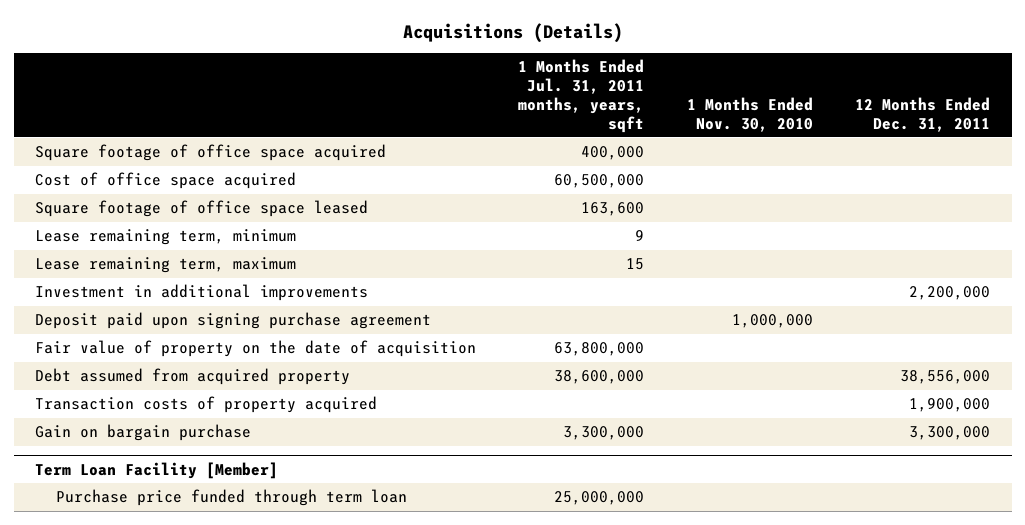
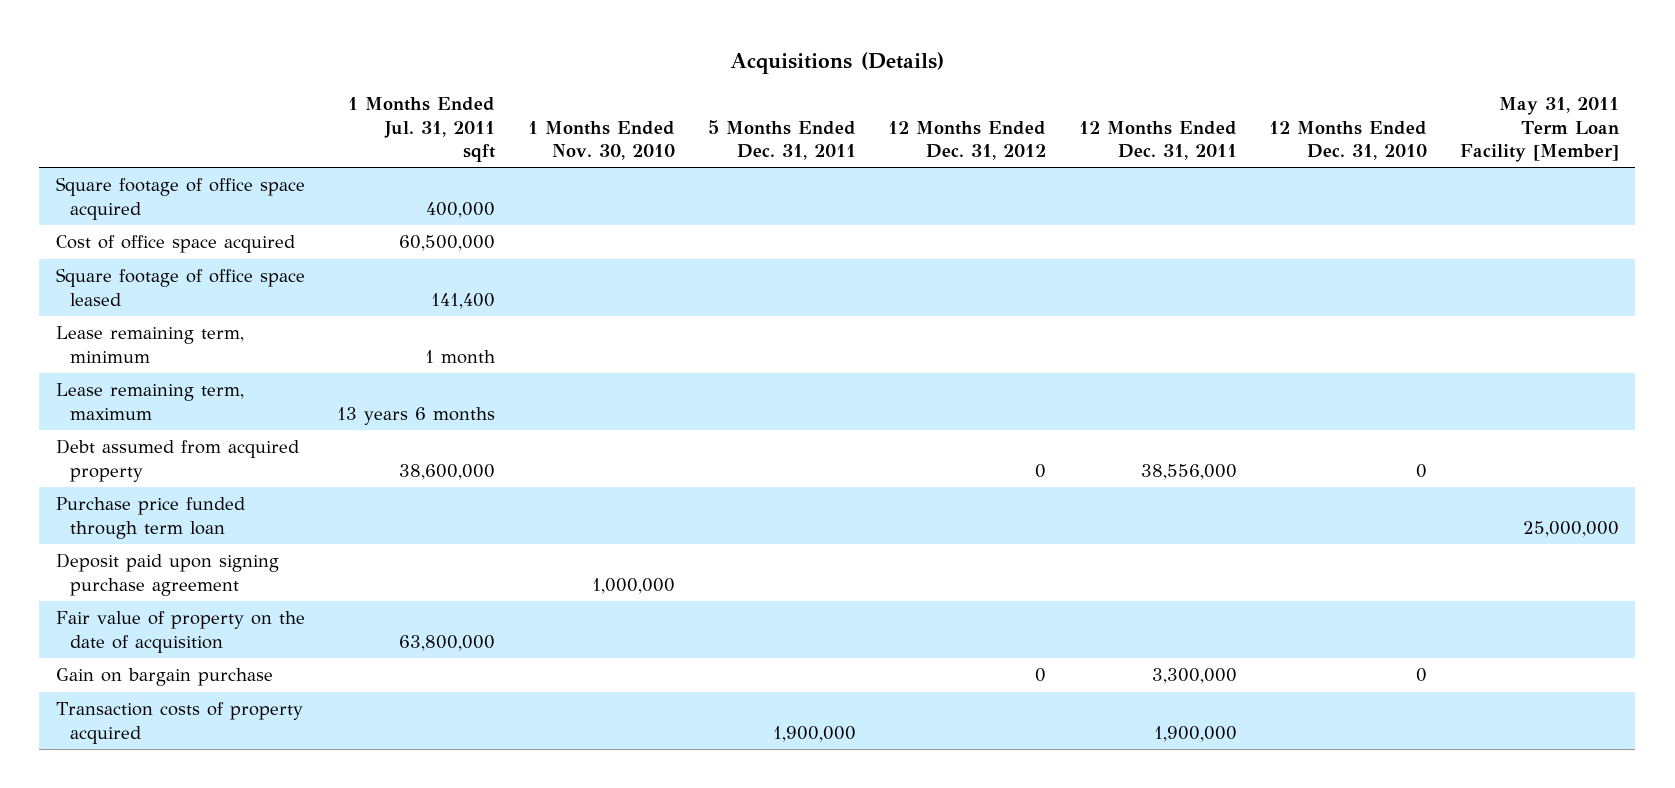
- | 1 Months Ended Jul. 31, 2011 months, years, sqft | 1 Months Ended Nov. 30, 2010 | 12 Months Ended Dec. 31, 2011
+ | 1 Months Ended Jul. 31, 2011 sqft | 1 Months Ended Nov. 30, 2010 | 5 Months Ended Dec. 31, 2011 | 12 Months Ended Dec. 31, 2012 | 12 Months Ended Dec. 31, 2011 | 12 Months Ended Dec. 31, 2010 | May 31, 2011 Term Loan Facility [Member]
- Investment in additional improvements | | | 2,200,000
moved up: Debt assumed from acquired property | 38,600,000 | | | 0 | 38,556,000 | 0 |
+ Purchase price funded through term loan | | | | | | | 25,000,000
- Term Loan Facility [Member]
- Purchase price funded through term loan | 25,000,000 | |
moved down: Transaction costs of property acquired | | | 1,900,000 | | 1,900,000 | |

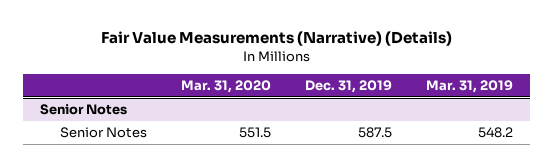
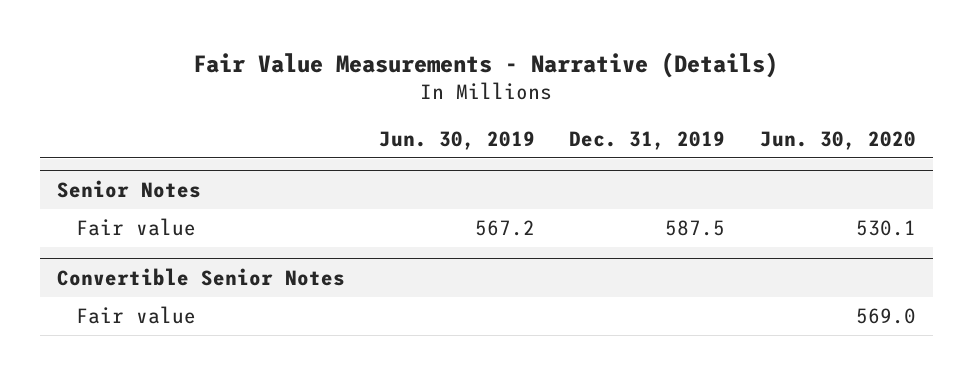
- Fair Value Measurements (Narrative) (Details)
+ Fair Value Measurements - Narrative (Details)
- | Mar. 31, 2020 | Dec. 31, 2019 | Mar. 31, 2019
+ | Jun. 30, 2019 | Dec. 31, 2019 | Jun. 30, 2020
@ Senior Notes
- Senior Notes | 551.5 | 587.5 | 548.2
+ Fair value | 567.2 | 587.5 | 530.1
+ Convertible Senior Notes
+ Fair value | | | 569.0

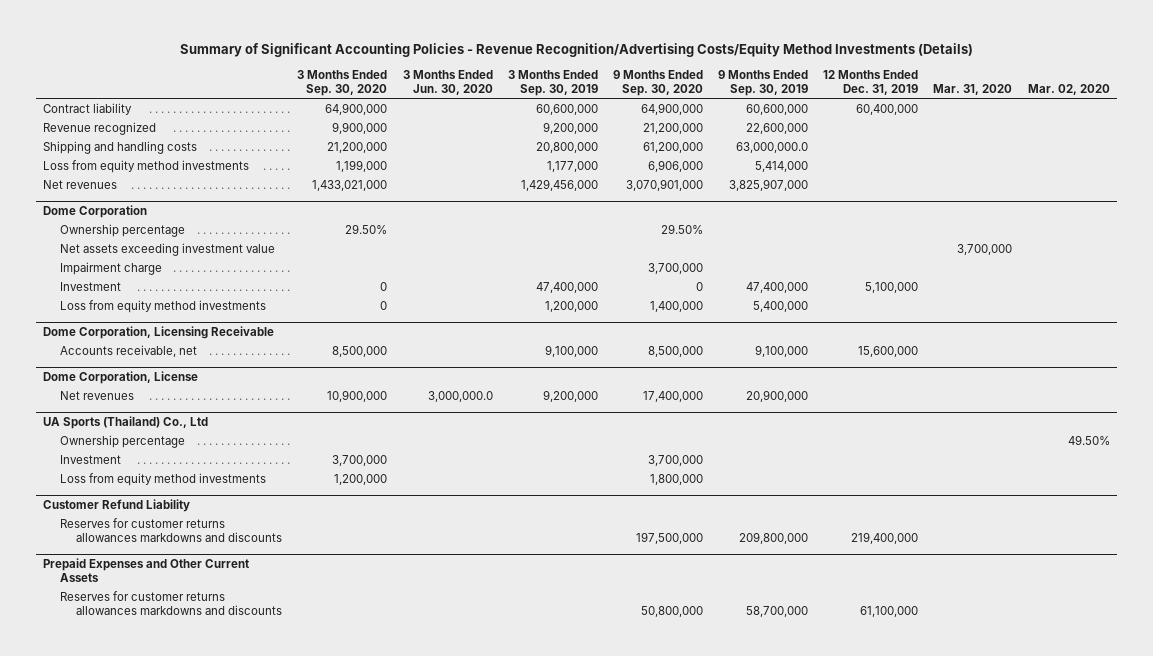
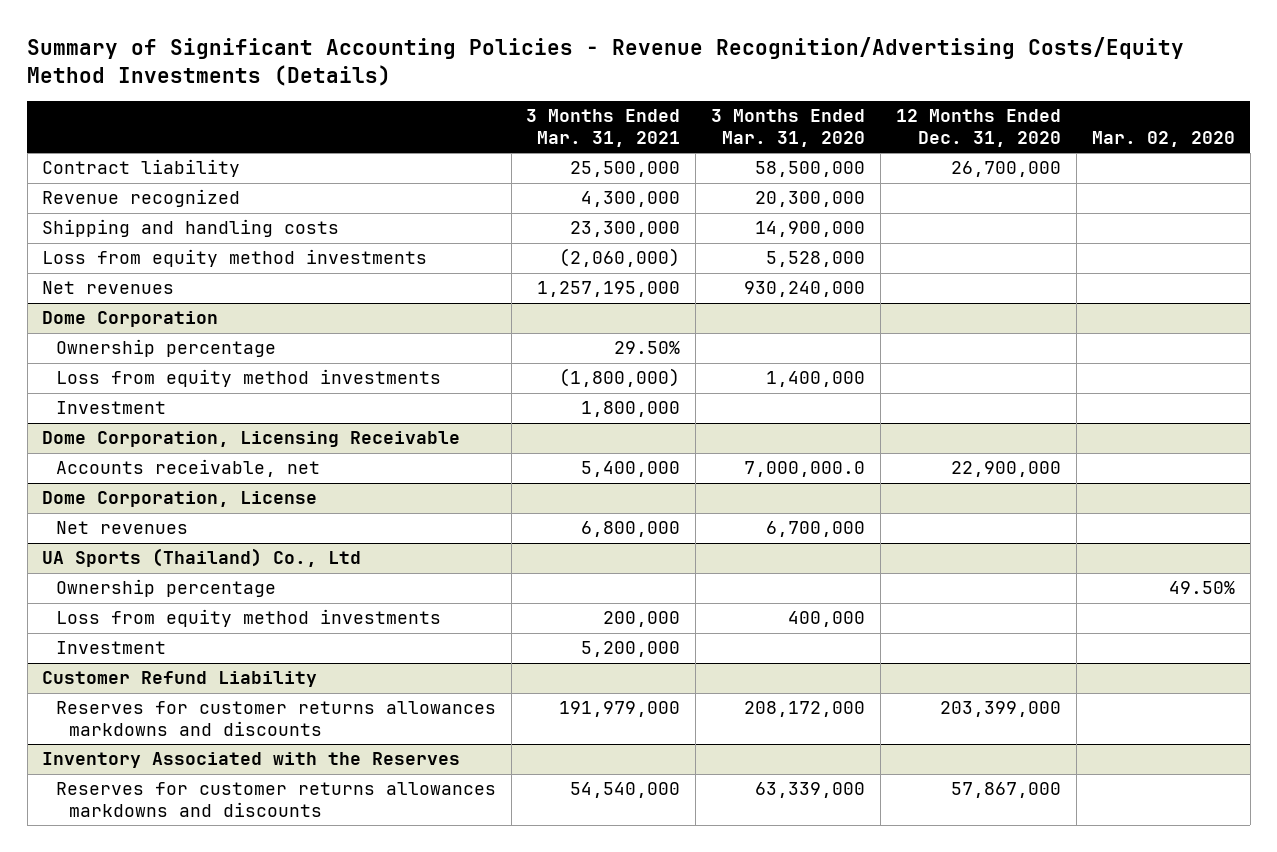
- | 3 Months Ended Sep. 30, 2020 | 3 Months Ended Jun. 30, 2020 | 3 Months Ended Sep. 30, 2019 | 9 Months Ended Sep. 30, 2020 | 9 Months Ended Sep. 30, 2019 | 12 Months Ended Dec. 31, 2019 | Mar. 31, 2020 | Mar. 02, 2020
+ | 3 Months Ended Mar. 31, 2021 | 3 Months Ended Mar. 31, 2020 | 12 Months Ended Dec. 31, 2020 | Mar. 02, 2020
@ Dome Corporation
- Net assets exceeding investment value | | | | | | | 3,700,000 |
- Impairment charge | | | | 3,700,000 | | | |
moved down: Investment | 1,800,000 | | |
@ UA Sports (Thailand) Co., Ltd
moved down: Investment | 5,200,000 | | |
- Prepaid Expenses and Other Current Assets
- Reserves for customer returns allowances markdowns and discounts | | | | 50,800,000 | 58,700,000 | 61,100,000 | |
+ Inventory Associated with the Reserves
+ Reserves for customer returns allowances markdowns and discounts | 54,540,000 | 63,339,000 | 57,867,000 |

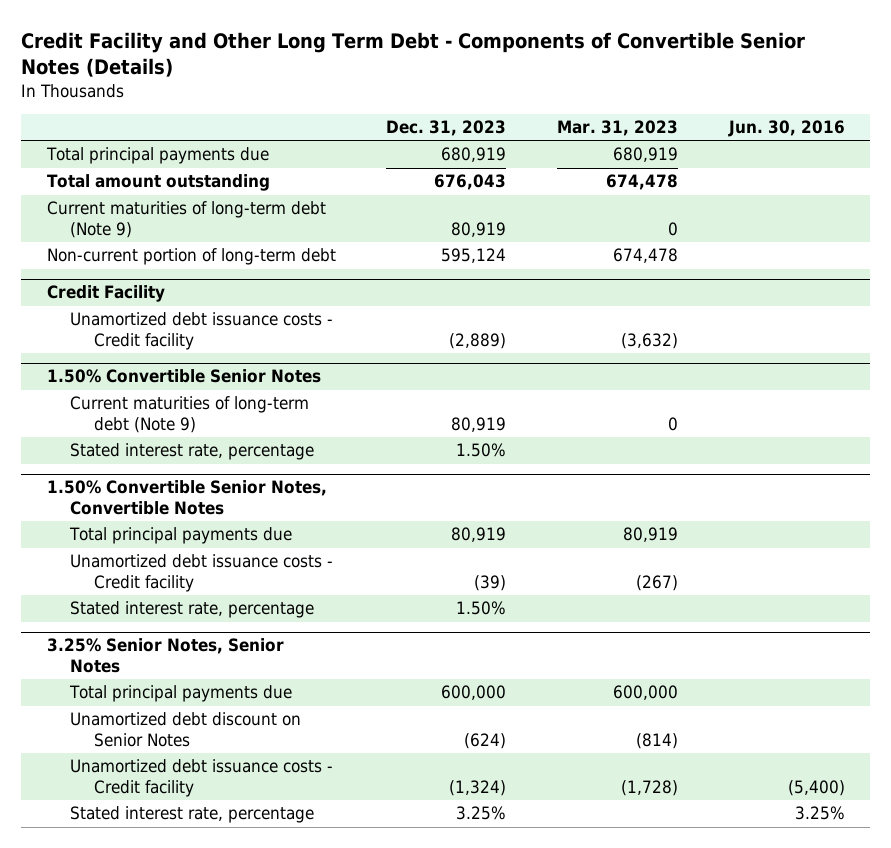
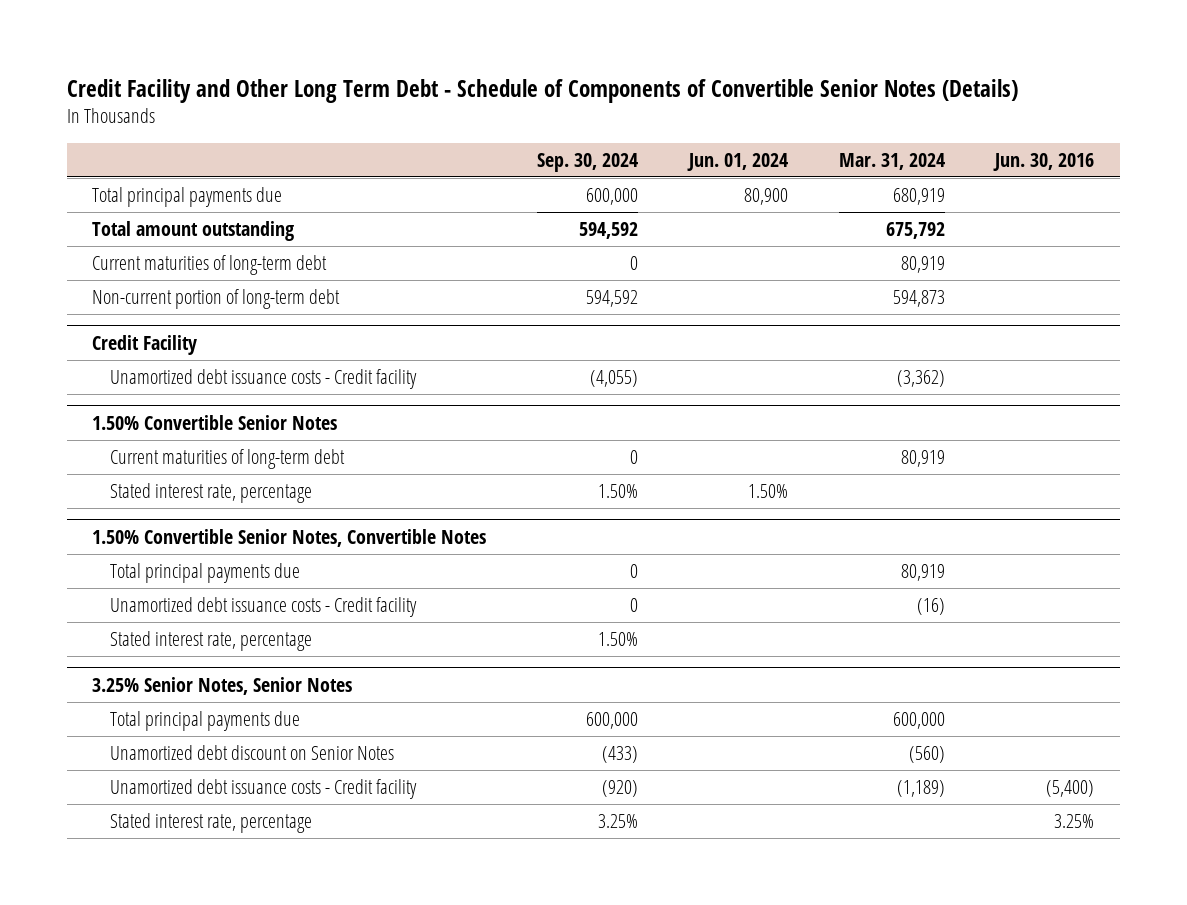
- Credit Facility and Other Long Term Debt - Components of Convertible Senior Notes (Details)
+ Credit Facility and Other Long Term Debt - Schedule of Components of Convertible Senior Notes (Details)
- | Dec. 31, 2023 | Mar. 31, 2023 | Jun. 30, 2016
+ | Sep. 30, 2024 | Jun. 01, 2024 | Mar. 31, 2024 | Jun. 30, 2016
- Current maturities of long-term debt (Note 9) | 80,919 | 0 |
+ Current maturities of long-term debt | 0 | | 80,919 |
@ 1.50% Convertible Senior Notes
- Current maturities of long-term debt (Note 9) | 80,919 | 0 |
+ Current maturities of long-term debt | 0 | | 80,919 |

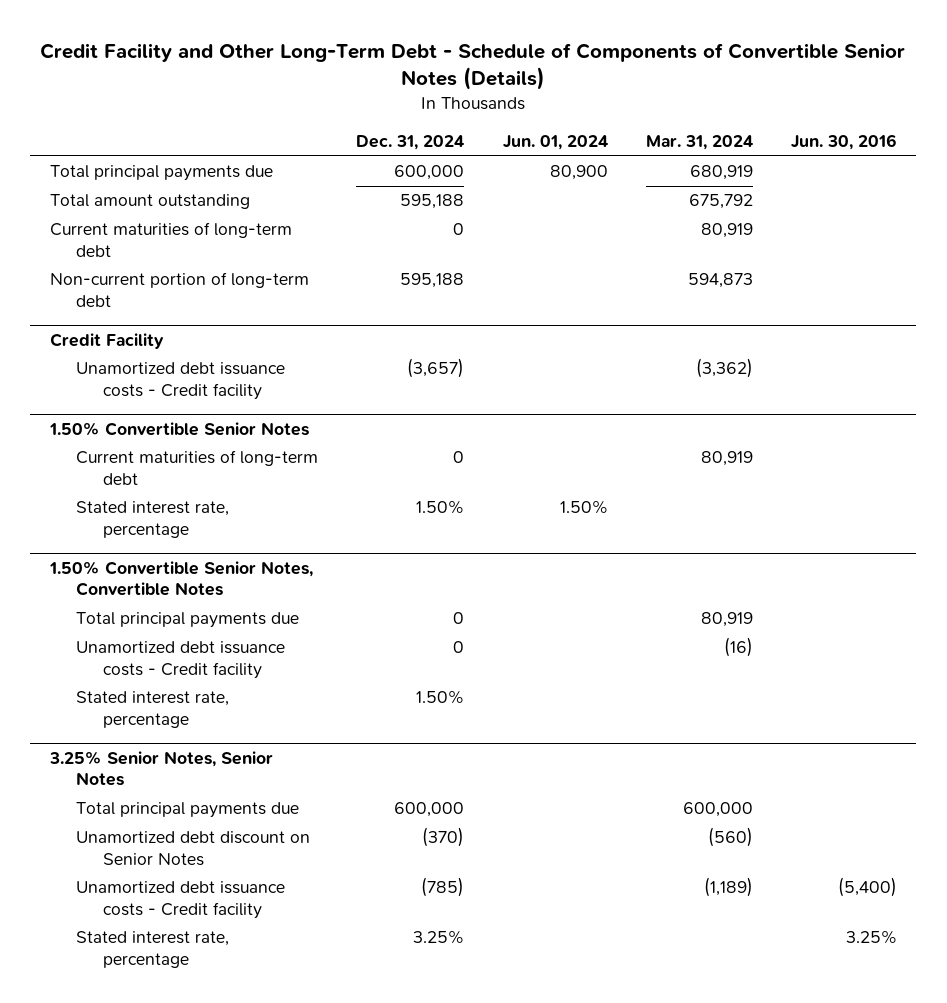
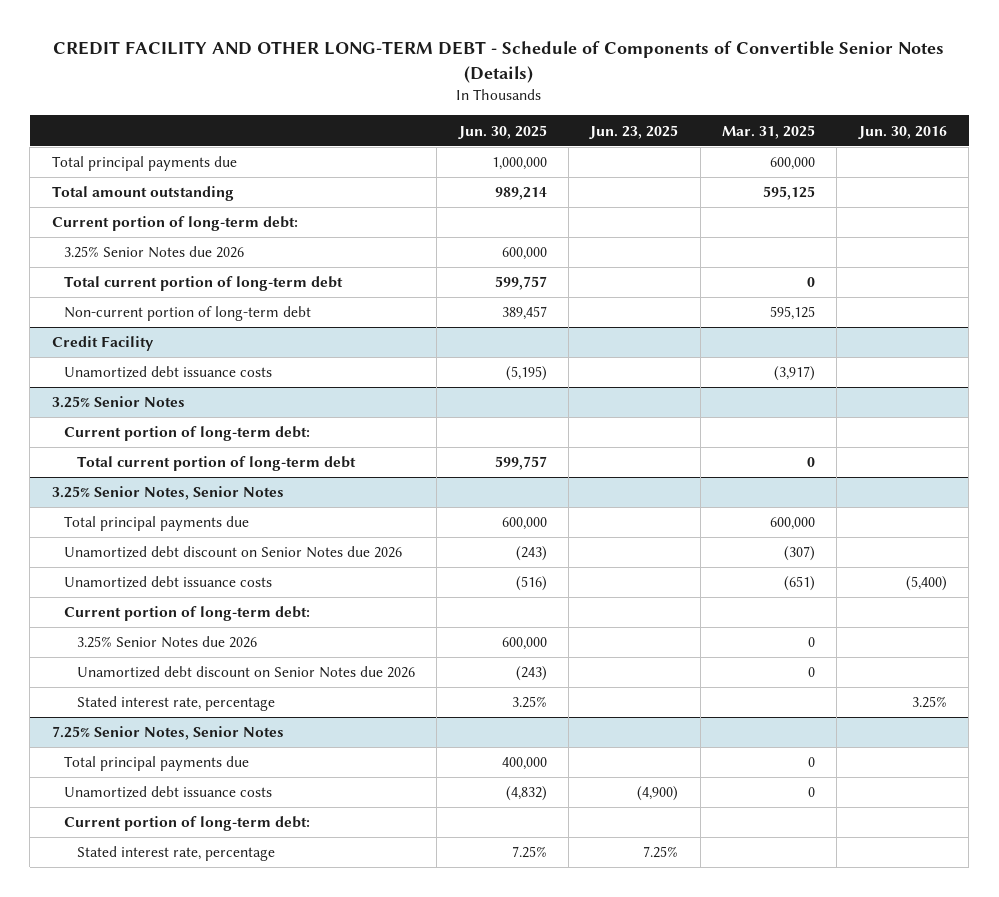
- Credit Facility and Other Long-Term Debt - Schedule of Components of Convertible Senior Notes (Details)
+ CREDIT FACILITY AND OTHER LONG-TERM DEBT - Schedule of Components of Convertible Senior Notes (Details)
- | Dec. 31, 2024 | Jun. 01, 2024 | Mar. 31, 2024 | Jun. 30, 2016
+ | Jun. 30, 2025 | Jun. 23, 2025 | Mar. 31, 2025 | Jun. 30, 2016
- Current maturities of long-term debt | 0 | | 80,919 |
+ Current portion of long-term debt:
+ 3.25% Senior Notes due 2026 | 600,000 | | |
+ Total current portion of long-term debt | 599,757 | | 0 |
@ Credit Facility
- Unamortized debt issuance costs - Credit facility | (3,657) | | (3,362) |
- 1.50% Convertible Senior Notes
- Current maturities of long-term debt | 0 | | 80,919 |
- Stated interest rate, percentage | 1.50% | 1.50% | |
- 1.50% Convertible Senior Notes, Convertible Notes
- Total principal payments due | 0 | | 80,919 |
- Unamortized debt issuance costs - Credit facility | 0 | | (16) |
- Stated interest rate, percentage | 1.50% | | |
@ Credit Facility
+ Unamortized debt issuance costs | (5,195) | | (3,917) |
+ 3.25% Senior Notes
+ Current portion of long-term debt:
+ Total current portion of long-term debt | 599,757 | | 0 |
@ 3.25% Senior Notes, Senior Notes
- Unamortized debt discount on Senior Notes | (370) | | (560) |
- Unamortized debt issuance costs - Credit facility | (785) | | (1,189) | (5,400)
+ Unamortized debt discount on Senior Notes due 2026 | (243) | | (307) |
+ Unamortized debt issuance costs | (516) | | (651) | (5,400)
+ Current portion of long-term debt:
+ 3.25% Senior Notes due 2026 | 600,000 | | 0 |
+ Unamortized debt discount on Senior Notes due 2026 | (243) | | 0 |
+ 7.25% Senior Notes, Senior Notes
+ Total principal payments due | 400,000 | | 0 |
+ Unamortized debt issuance costs | (4,832) | (4,900) | 0 |
+ Current portion of long-term debt:
+ Stated interest rate, percentage | 7.25% | 7.25% | |

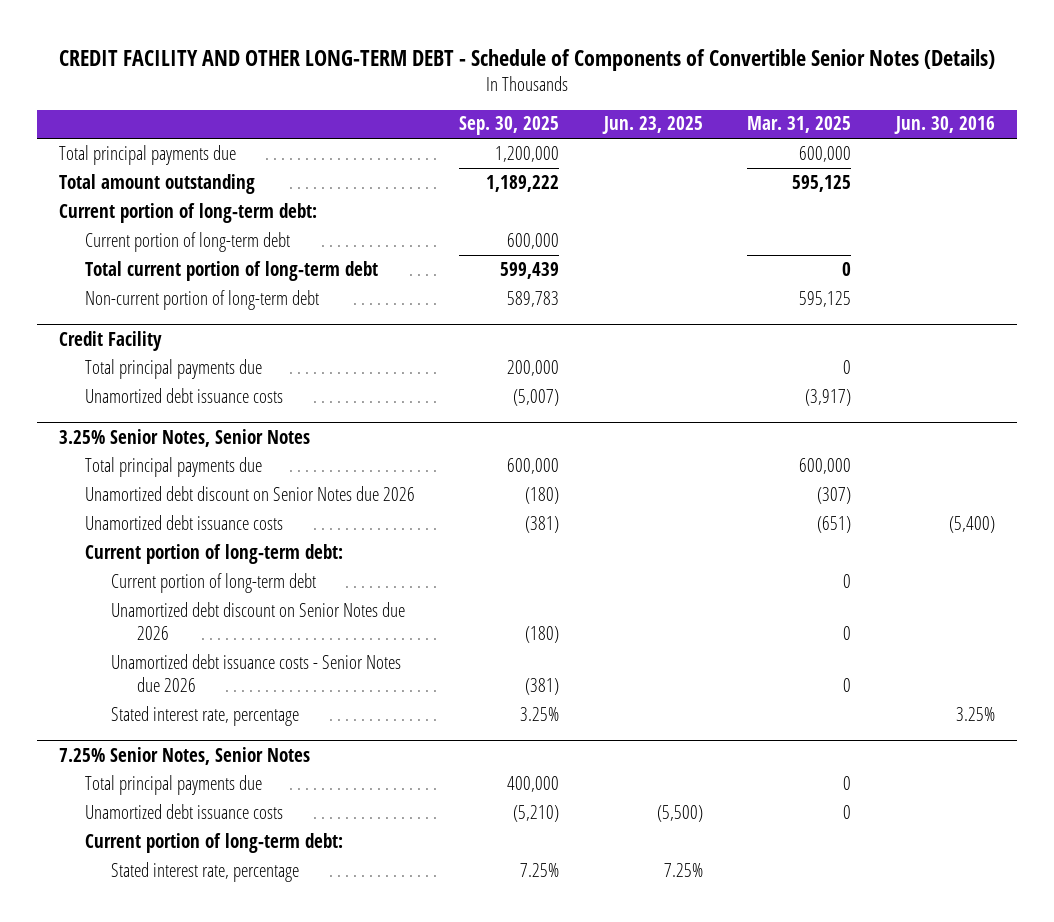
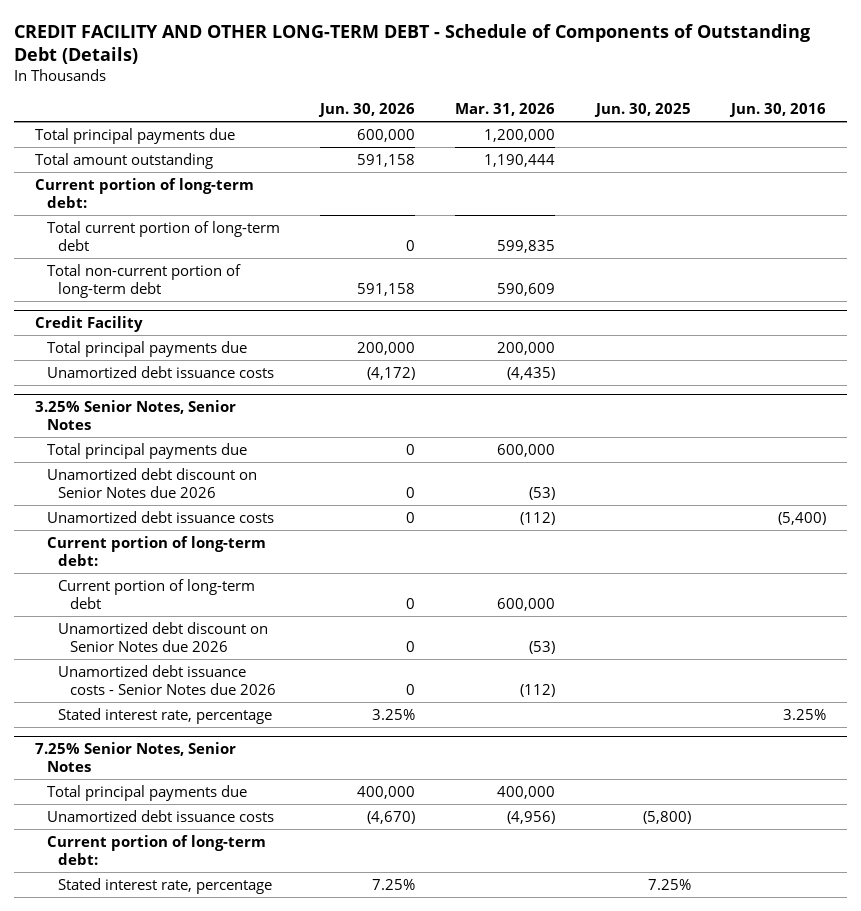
- CREDIT FACILITY AND OTHER LONG-TERM DEBT - Schedule of Components of Convertible Senior Notes (Details)
+ CREDIT FACILITY AND OTHER LONG-TERM DEBT - Schedule of Components of Outstanding Debt (Details)
- | Sep. 30, 2025 | Jun. 23, 2025 | Mar. 31, 2025 | Jun. 30, 2016
+ | Jun. 30, 2026 | Mar. 31, 2026 | Jun. 30, 2025 | Jun. 30, 2016
- Current portion of long-term debt | 600,000 | | |
- Non-current portion of long-term debt | 589,783 | | 595,125 |
+ Total non-current portion of long-term debt | 591,158 | 590,609 | |

